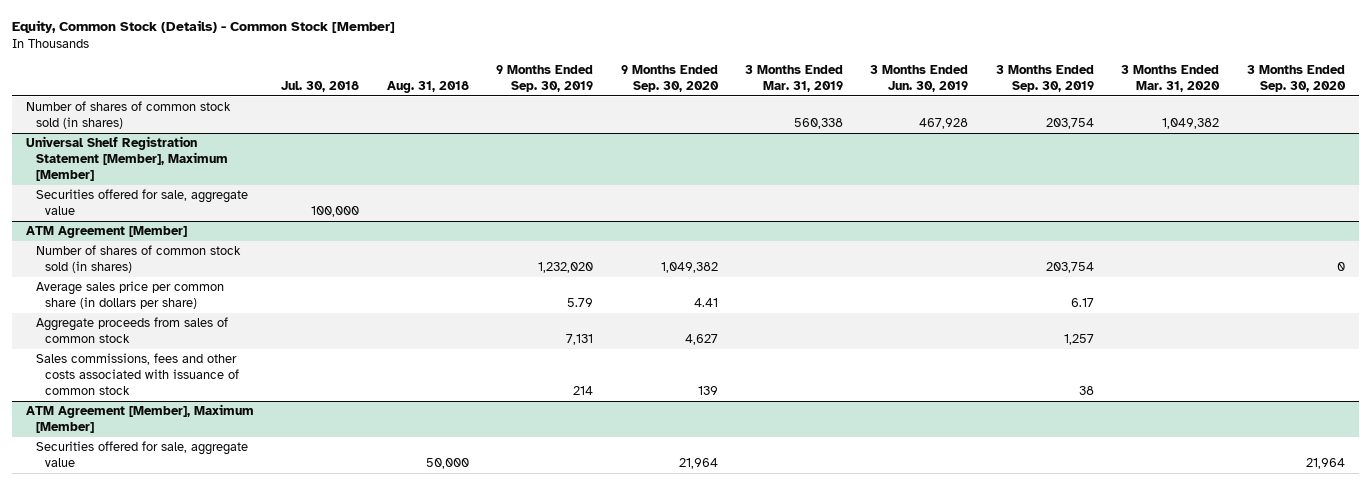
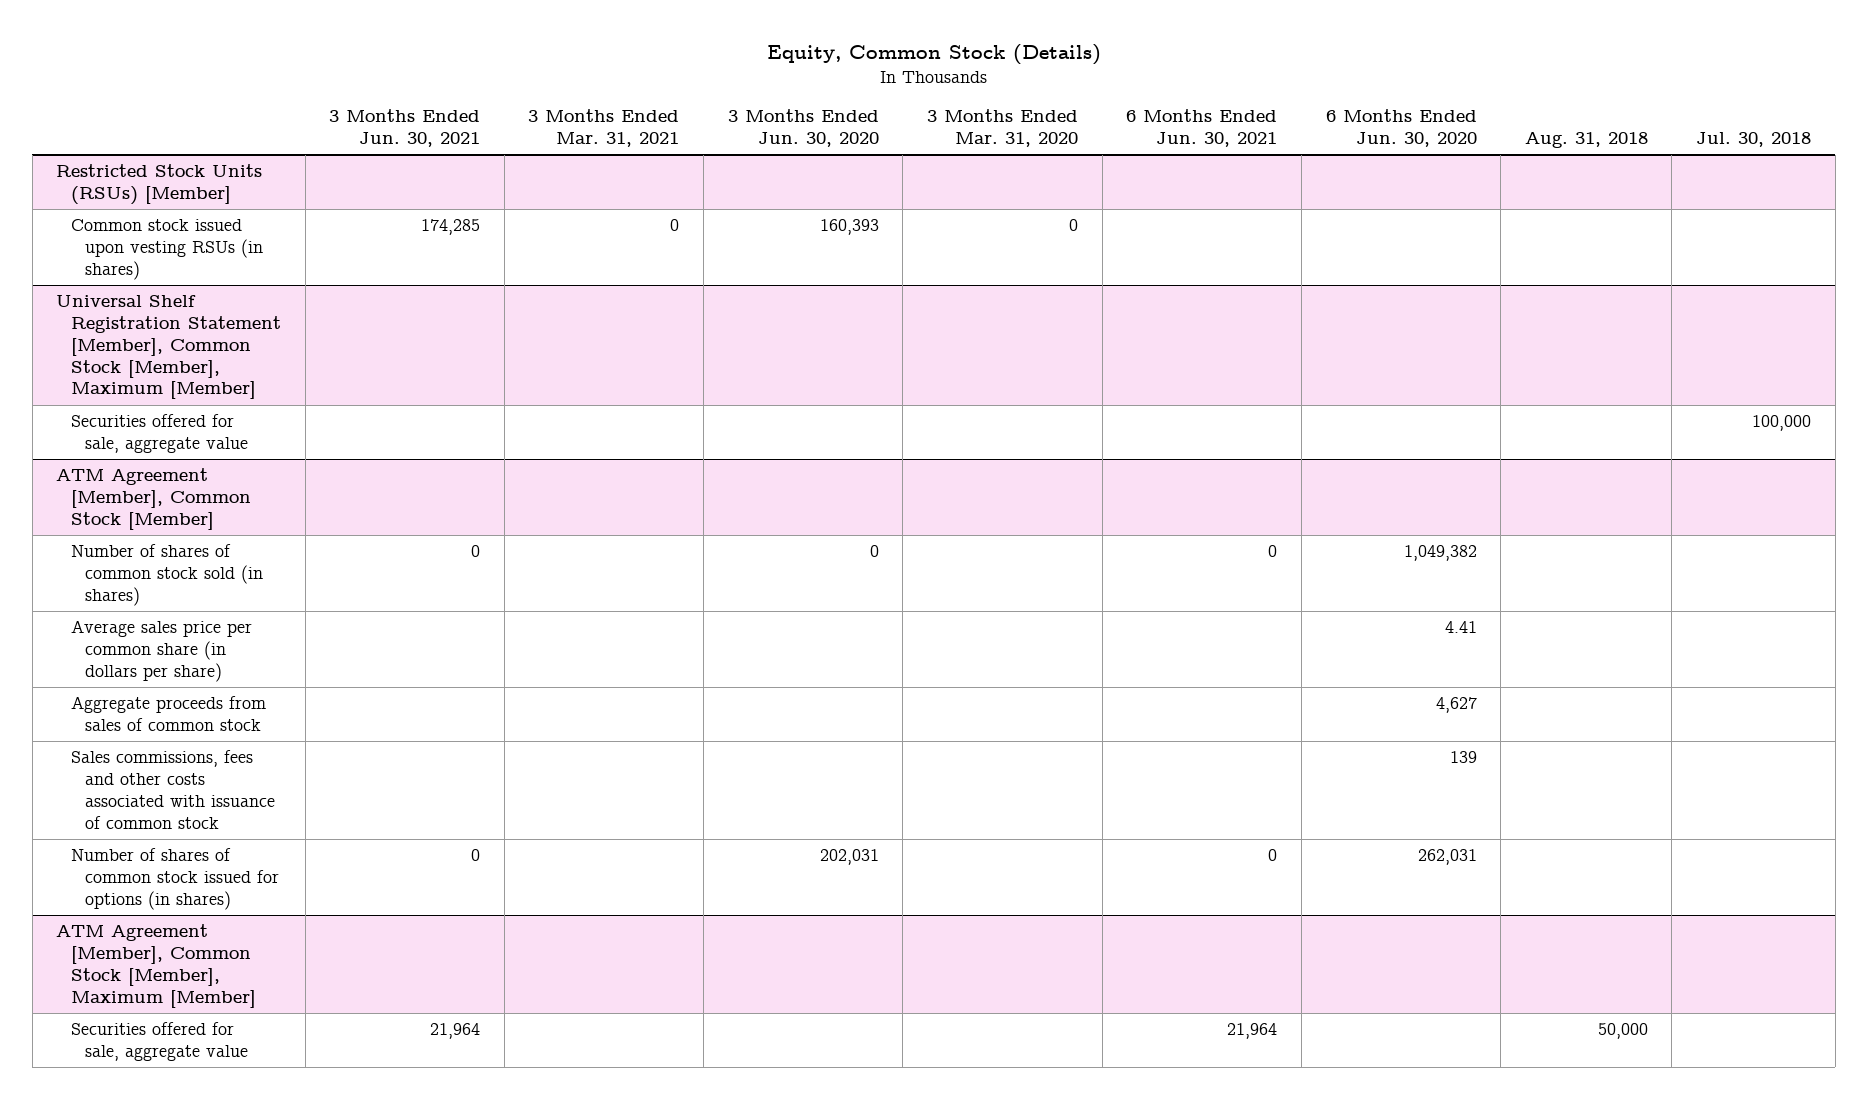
- Equity, Common Stock (Details) - Common Stock [Member]
+ Equity, Common Stock (Details)
- | Jul. 30, 2018 | Aug. 31, 2018 | 9 Months Ended Sep. 30, 2019 | 9 Months Ended Sep. 30, 2020 | 3 Months Ended Mar. 31, 2019 | 3 Months Ended Jun. 30, 2019 | 3 Months Ended Sep. 30, 2019 | 3 Months Ended Mar. 31, 2020 | 3 Months Ended Sep. 30, 2020
+ | 3 Months Ended Jun. 30, 2021 | 3 Months Ended Mar. 31, 2021 | 3 Months Ended Jun. 30, 2020 | 3 Months Ended Mar. 31, 2020 | 6 Months Ended Jun. 30, 2021 | 6 Months Ended Jun. 30, 2020 | Aug. 31, 2018 | Jul. 30, 2018
- Number of shares of common stock sold (in shares) | | | | | 560,338 | 467,928 | 203,754 | 1,049,382 |
- Universal Shelf Registration Statement [Member], Maximum [Member]
+ Restricted Stock Units (RSUs) [Member]
+ Common stock issued upon vesting RSUs (in shares) | 174,285 | 0 | 160,393 | 0 | | | |
+ Universal Shelf Registration Statement [Member], Common Stock [Member], Maximum [Member]
- ATM Agreement [Member]
+ ATM Agreement [Member], Common Stock [Member]
- ATM Agreement [Member], Maximum [Member]
+ Number of shares of common stock issued for options (in shares) | 0 | | 202,031 | | 0 | 262,031 | |
+ ATM Agreement [Member], Common Stock [Member], Maximum [Member]

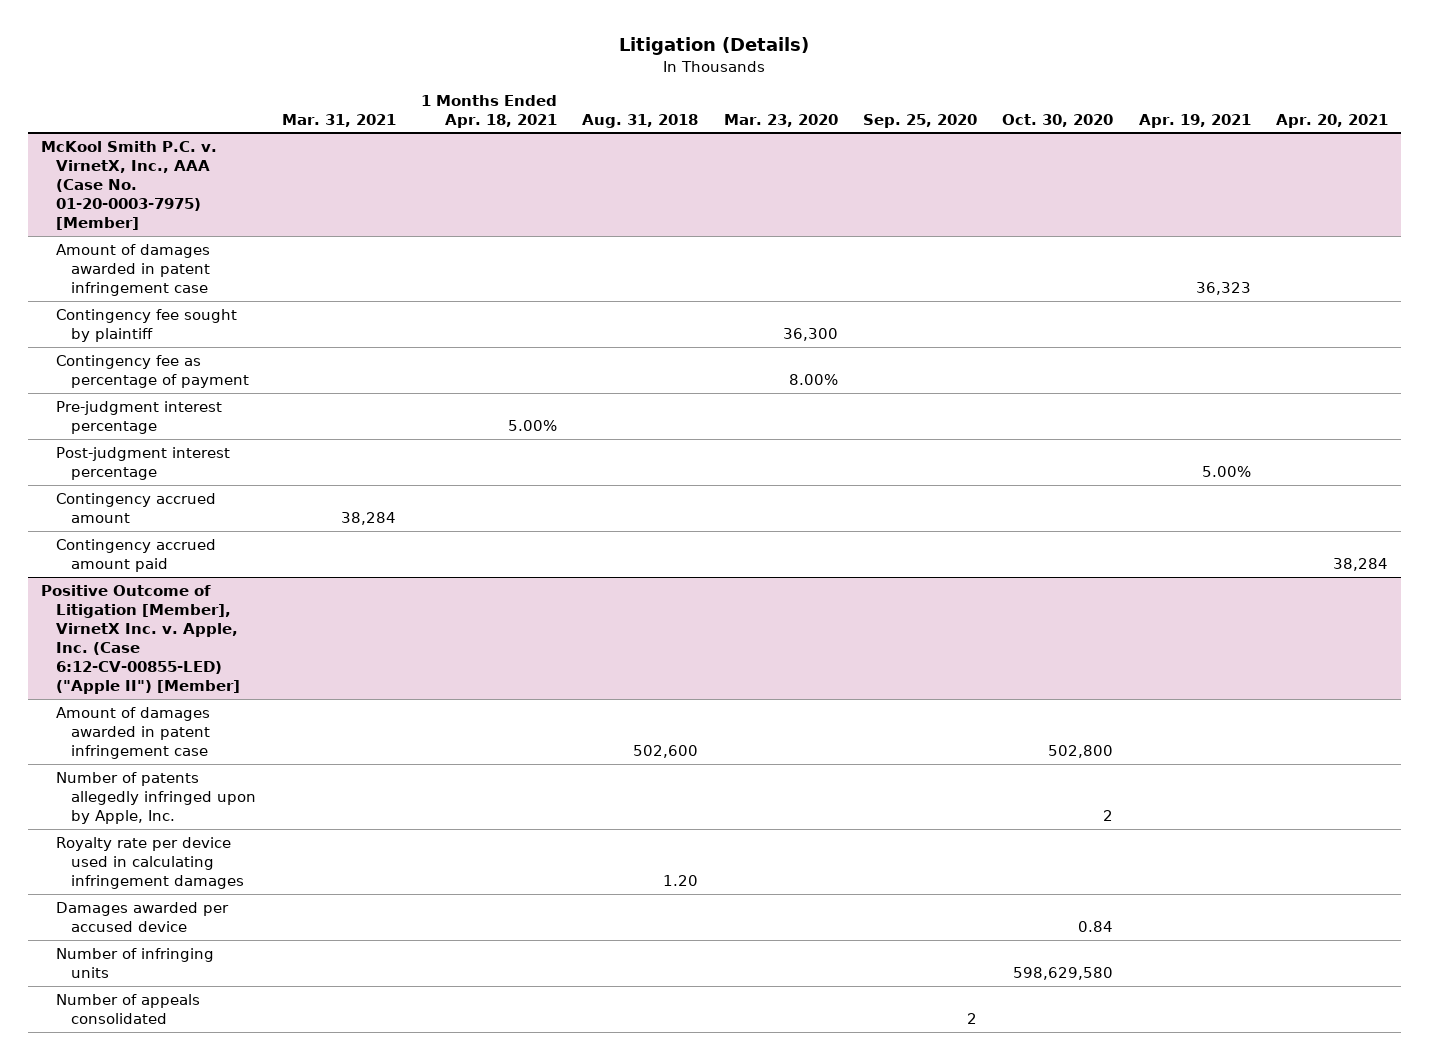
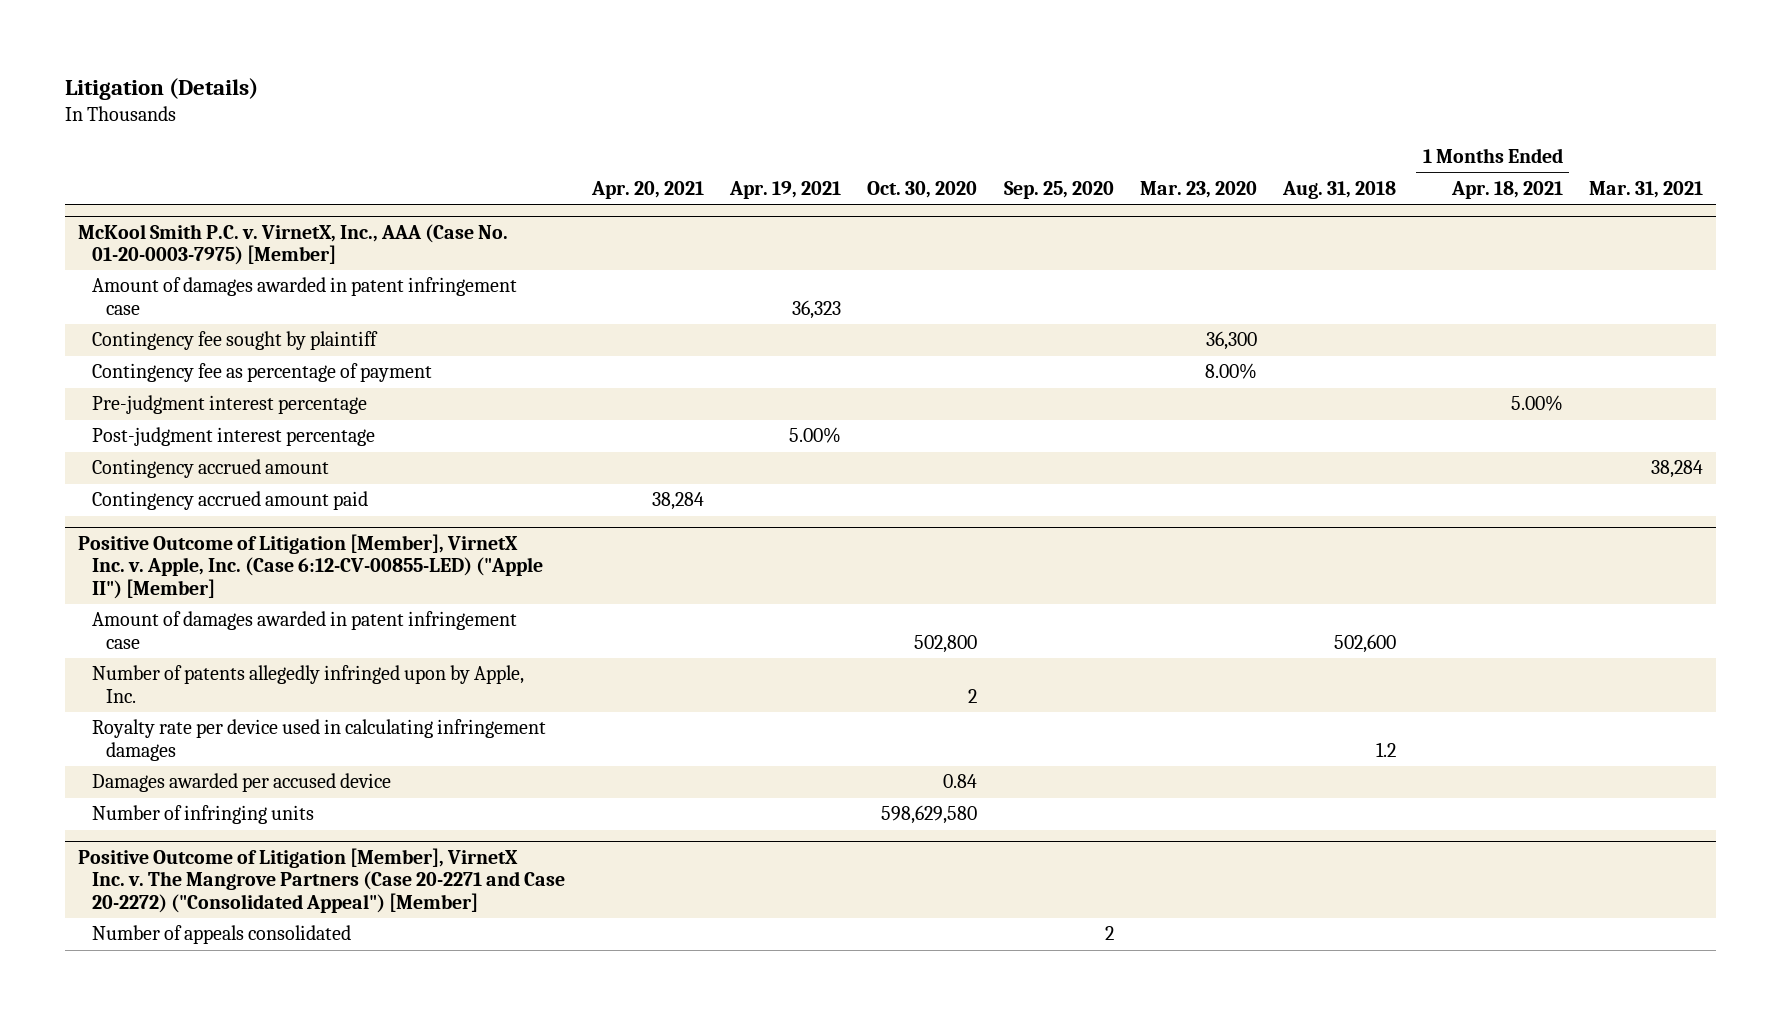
- | Mar. 31, 2021 | 1 Months Ended Apr. 18, 2021 | Aug. 31, 2018 | Mar. 23, 2020 | Sep. 25, 2020 | Oct. 30, 2020 | Apr. 19, 2021 | Apr. 20, 2021
+ | Apr. 20, 2021 | Apr. 19, 2021 | Oct. 30, 2020 | Sep. 25, 2020 | Mar. 23, 2020 | Aug. 31, 2018 | 1 Months Ended Apr. 18, 2021 | Mar. 31, 2021
@ Positive Outcome of Litigation [Member], VirnetX Inc. v. Apple, Inc. (Case 6:12-CV-00855-LED) ("Apple II") [Member]
- Royalty rate per device used in calculating infringement damages | | | 1.20 | | | | |
+ Royalty rate per device used in calculating infringement damages | | | | | | 1.2 | |
- Number of appeals consolidated | | | | | 2 | | |
+ Positive Outcome of Litigation [Member], VirnetX Inc. v. The Mangrove Partners (Case 20-2271 and Case 20-2272) ("Consolidated Appeal") [Member]
+ Number of appeals consolidated | | | | 2 | | | |

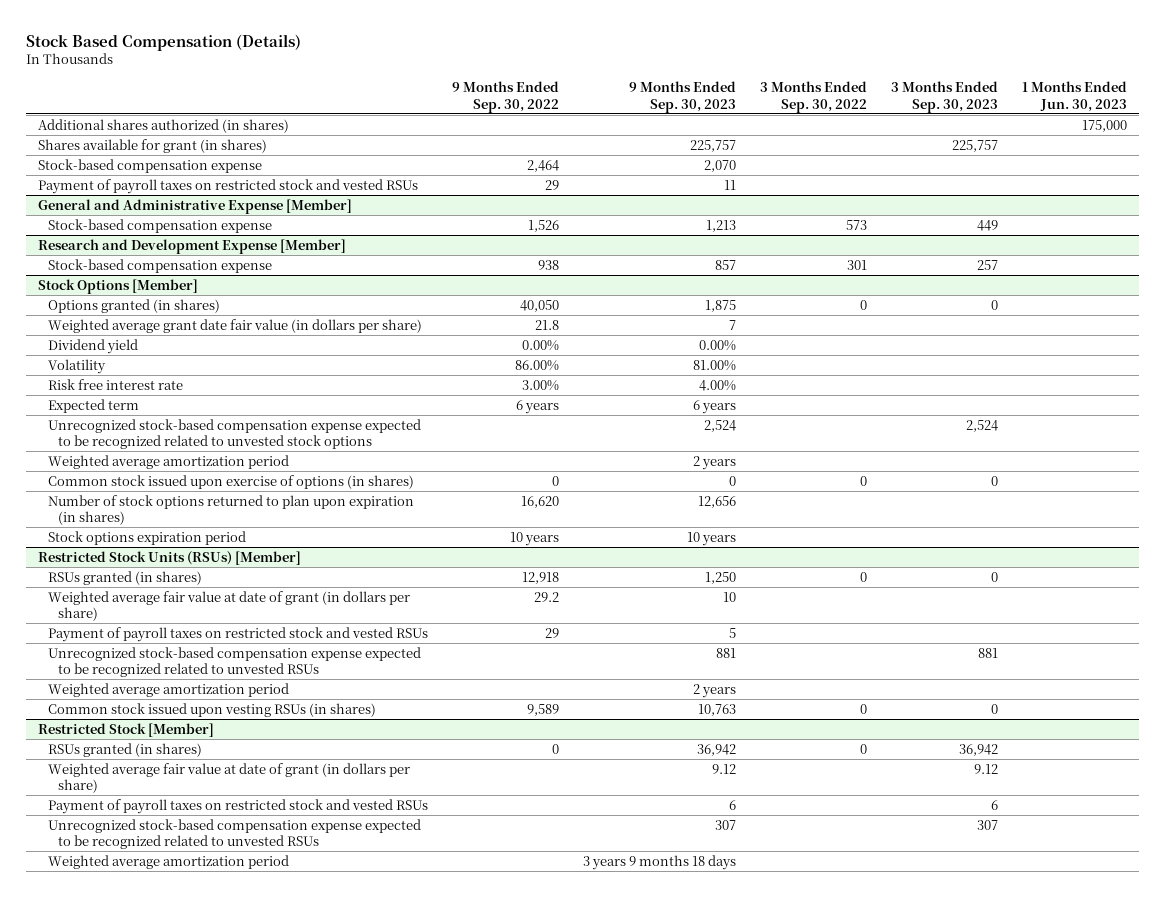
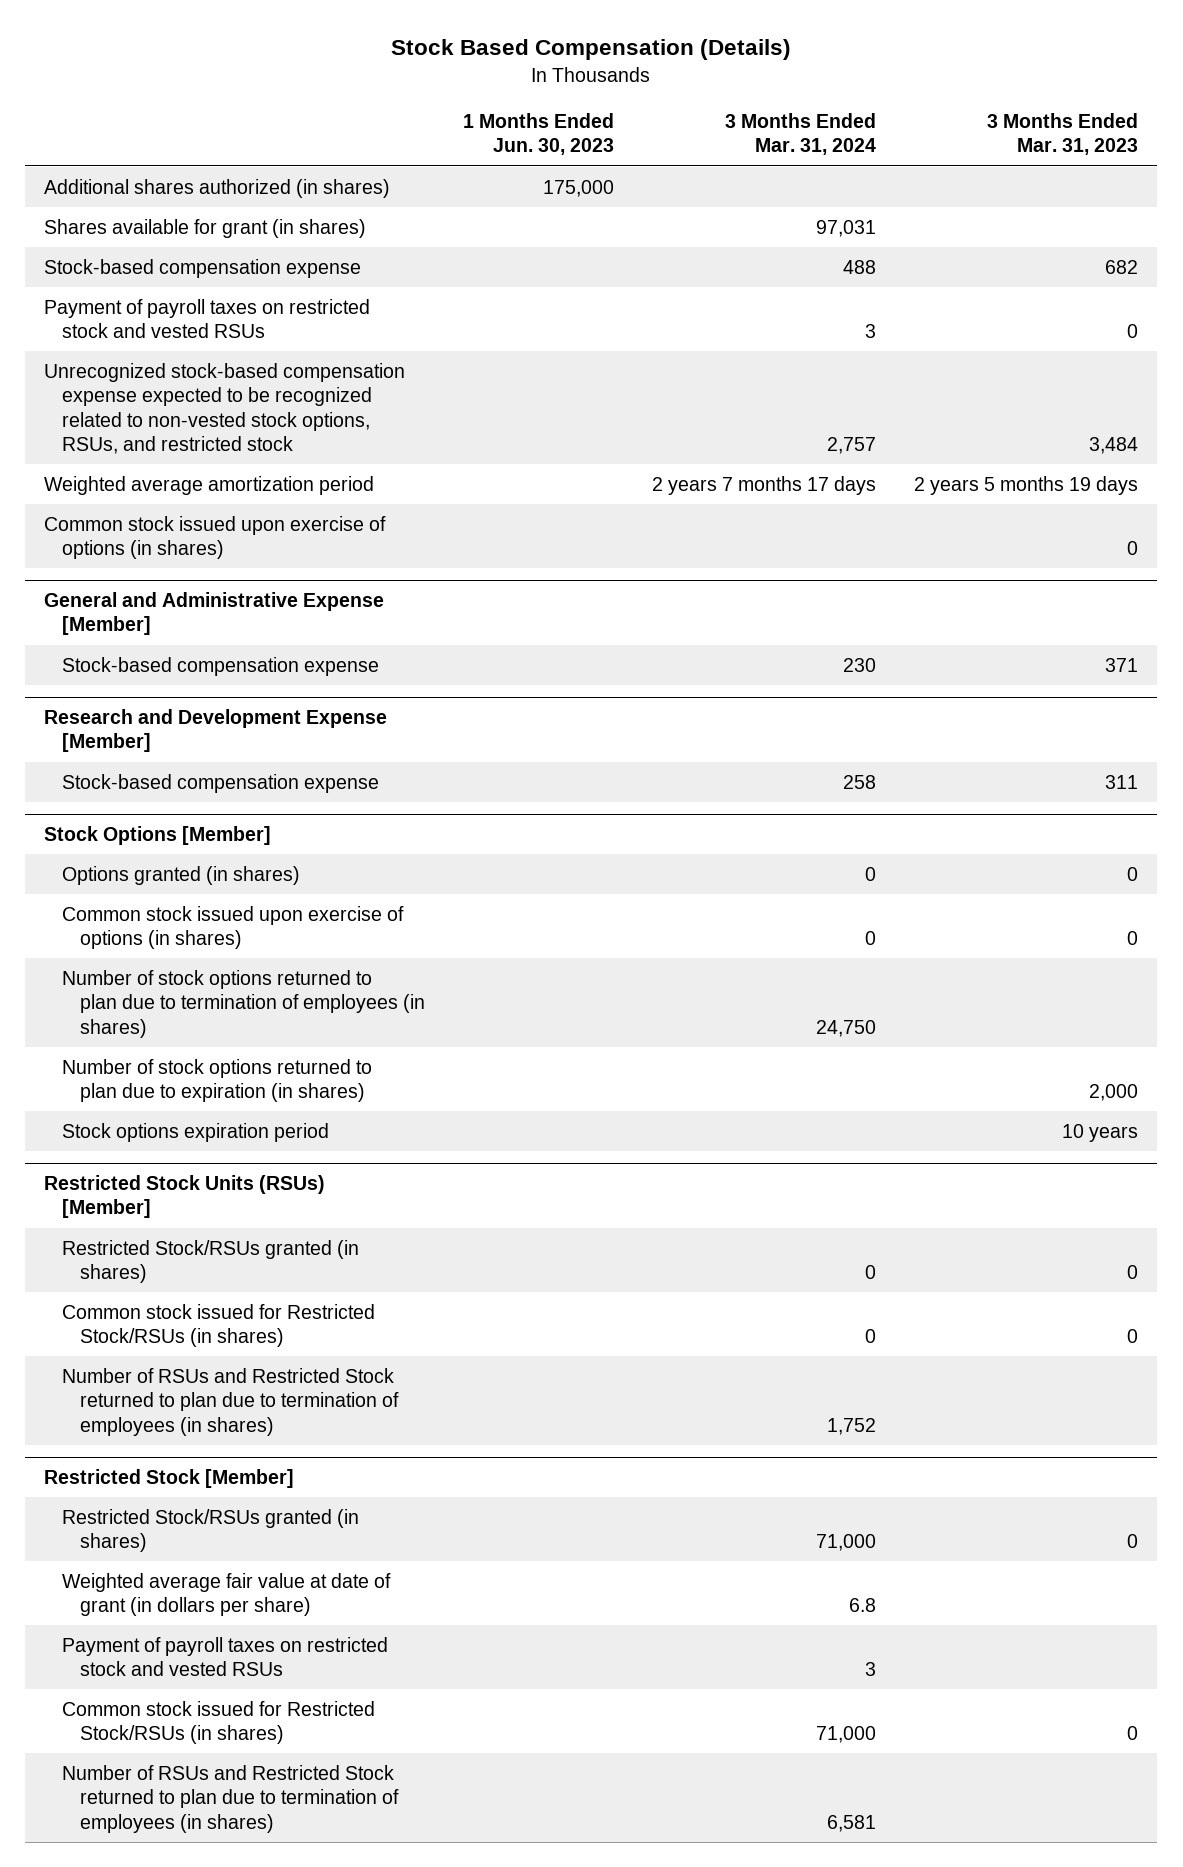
- | 9 Months Ended Sep. 30, 2022 | 9 Months Ended Sep. 30, 2023 | 3 Months Ended Sep. 30, 2022 | 3 Months Ended Sep. 30, 2023 | 1 Months Ended Jun. 30, 2023
+ | 1 Months Ended Jun. 30, 2023 | 3 Months Ended Mar. 31, 2024 | 3 Months Ended Mar. 31, 2023
+ Unrecognized stock-based compensation expense expected to be recognized related to non-vested stock options, RSUs, and restricted stock | | 2,757 | 3,484
+ Weighted average amortization period | | 2 years 7 months 17 days | 2 years 5 months 19 days
+ Common stock issued upon exercise of options (in shares) | | | 0
@ Stock Options [Member]
- Weighted average grant date fair value (in dollars per share) | 21.8 | 7 | | |
- Dividend yield | 0.00% | 0.00% | | |
- Volatility | 86.00% | 81.00% | | |
- Risk free interest rate | 3.00% | 4.00% | | |
- Expected term | 6 years | 6 years | | |
- Unrecognized stock-based compensation expense expected to be recognized related to unvested stock options | | 2,524 | | 2,524 |
- Weighted average amortization period | | 2 years | | |
- Number of stock options returned to plan upon expiration (in shares) | 16,620 | 12,656 | | |
+ Number of stock options returned to plan due to termination of employees (in shares) | | 24,750 |
+ Number of stock options returned to plan due to expiration (in shares) | | | 2,000
@ Restricted Stock Units (RSUs) [Member]
- RSUs granted (in shares) | 12,918 | 1,250 | 0 | 0 |
- Weighted average fair value at date of grant (in dollars per share) | 29.2 | 10 | | |
- Payment of payroll taxes on restricted stock and vested RSUs | 29 | 5 | | |
- Unrecognized stock-based compensation expense expected to be recognized related to unvested RSUs | | 881 | | 881 |
- Weighted average amortization period | | 2 years | | |
- Common stock issued upon vesting RSUs (in shares) | 9,589 | 10,763 | 0 | 0 |
+ Restricted Stock/RSUs granted (in shares) | | 0 | 0
+ Common stock issued for Restricted Stock/RSUs (in shares) | | 0 | 0
+ Number of RSUs and Restricted Stock returned to plan due to termination of employees (in shares) | | 1,752 |
@ Restricted Stock [Member]
- RSUs granted (in shares) | 0 | 36,942 | 0 | 36,942 |
+ Restricted Stock/RSUs granted (in shares) | | 71,000 | 0
- Unrecognized stock-based compensation expense expected to be recognized related to unvested RSUs | | 307 | | 307 |
- Weighted average amortization period | | 3 years 9 months 18 days | | |
+ Common stock issued for Restricted Stock/RSUs (in shares) | | 71,000 | 0
+ Number of RSUs and Restricted Stock returned to plan due to termination of employees (in shares) | | 6,581 |

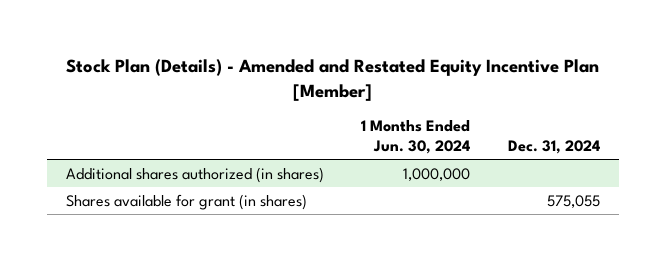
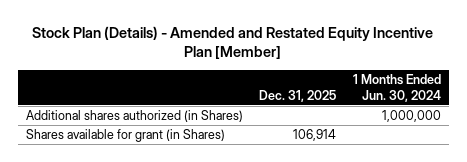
- | 1 Months Ended Jun. 30, 2024 | Dec. 31, 2024
+ | Dec. 31, 2025 | 1 Months Ended Jun. 30, 2024
- Additional shares authorized (in shares) | 1,000,000 |
- Shares available for grant (in shares) | | 575,055
+ Additional shares authorized (in Shares) | | 1,000,000
+ Shares available for grant (in Shares) | 106,914 |

